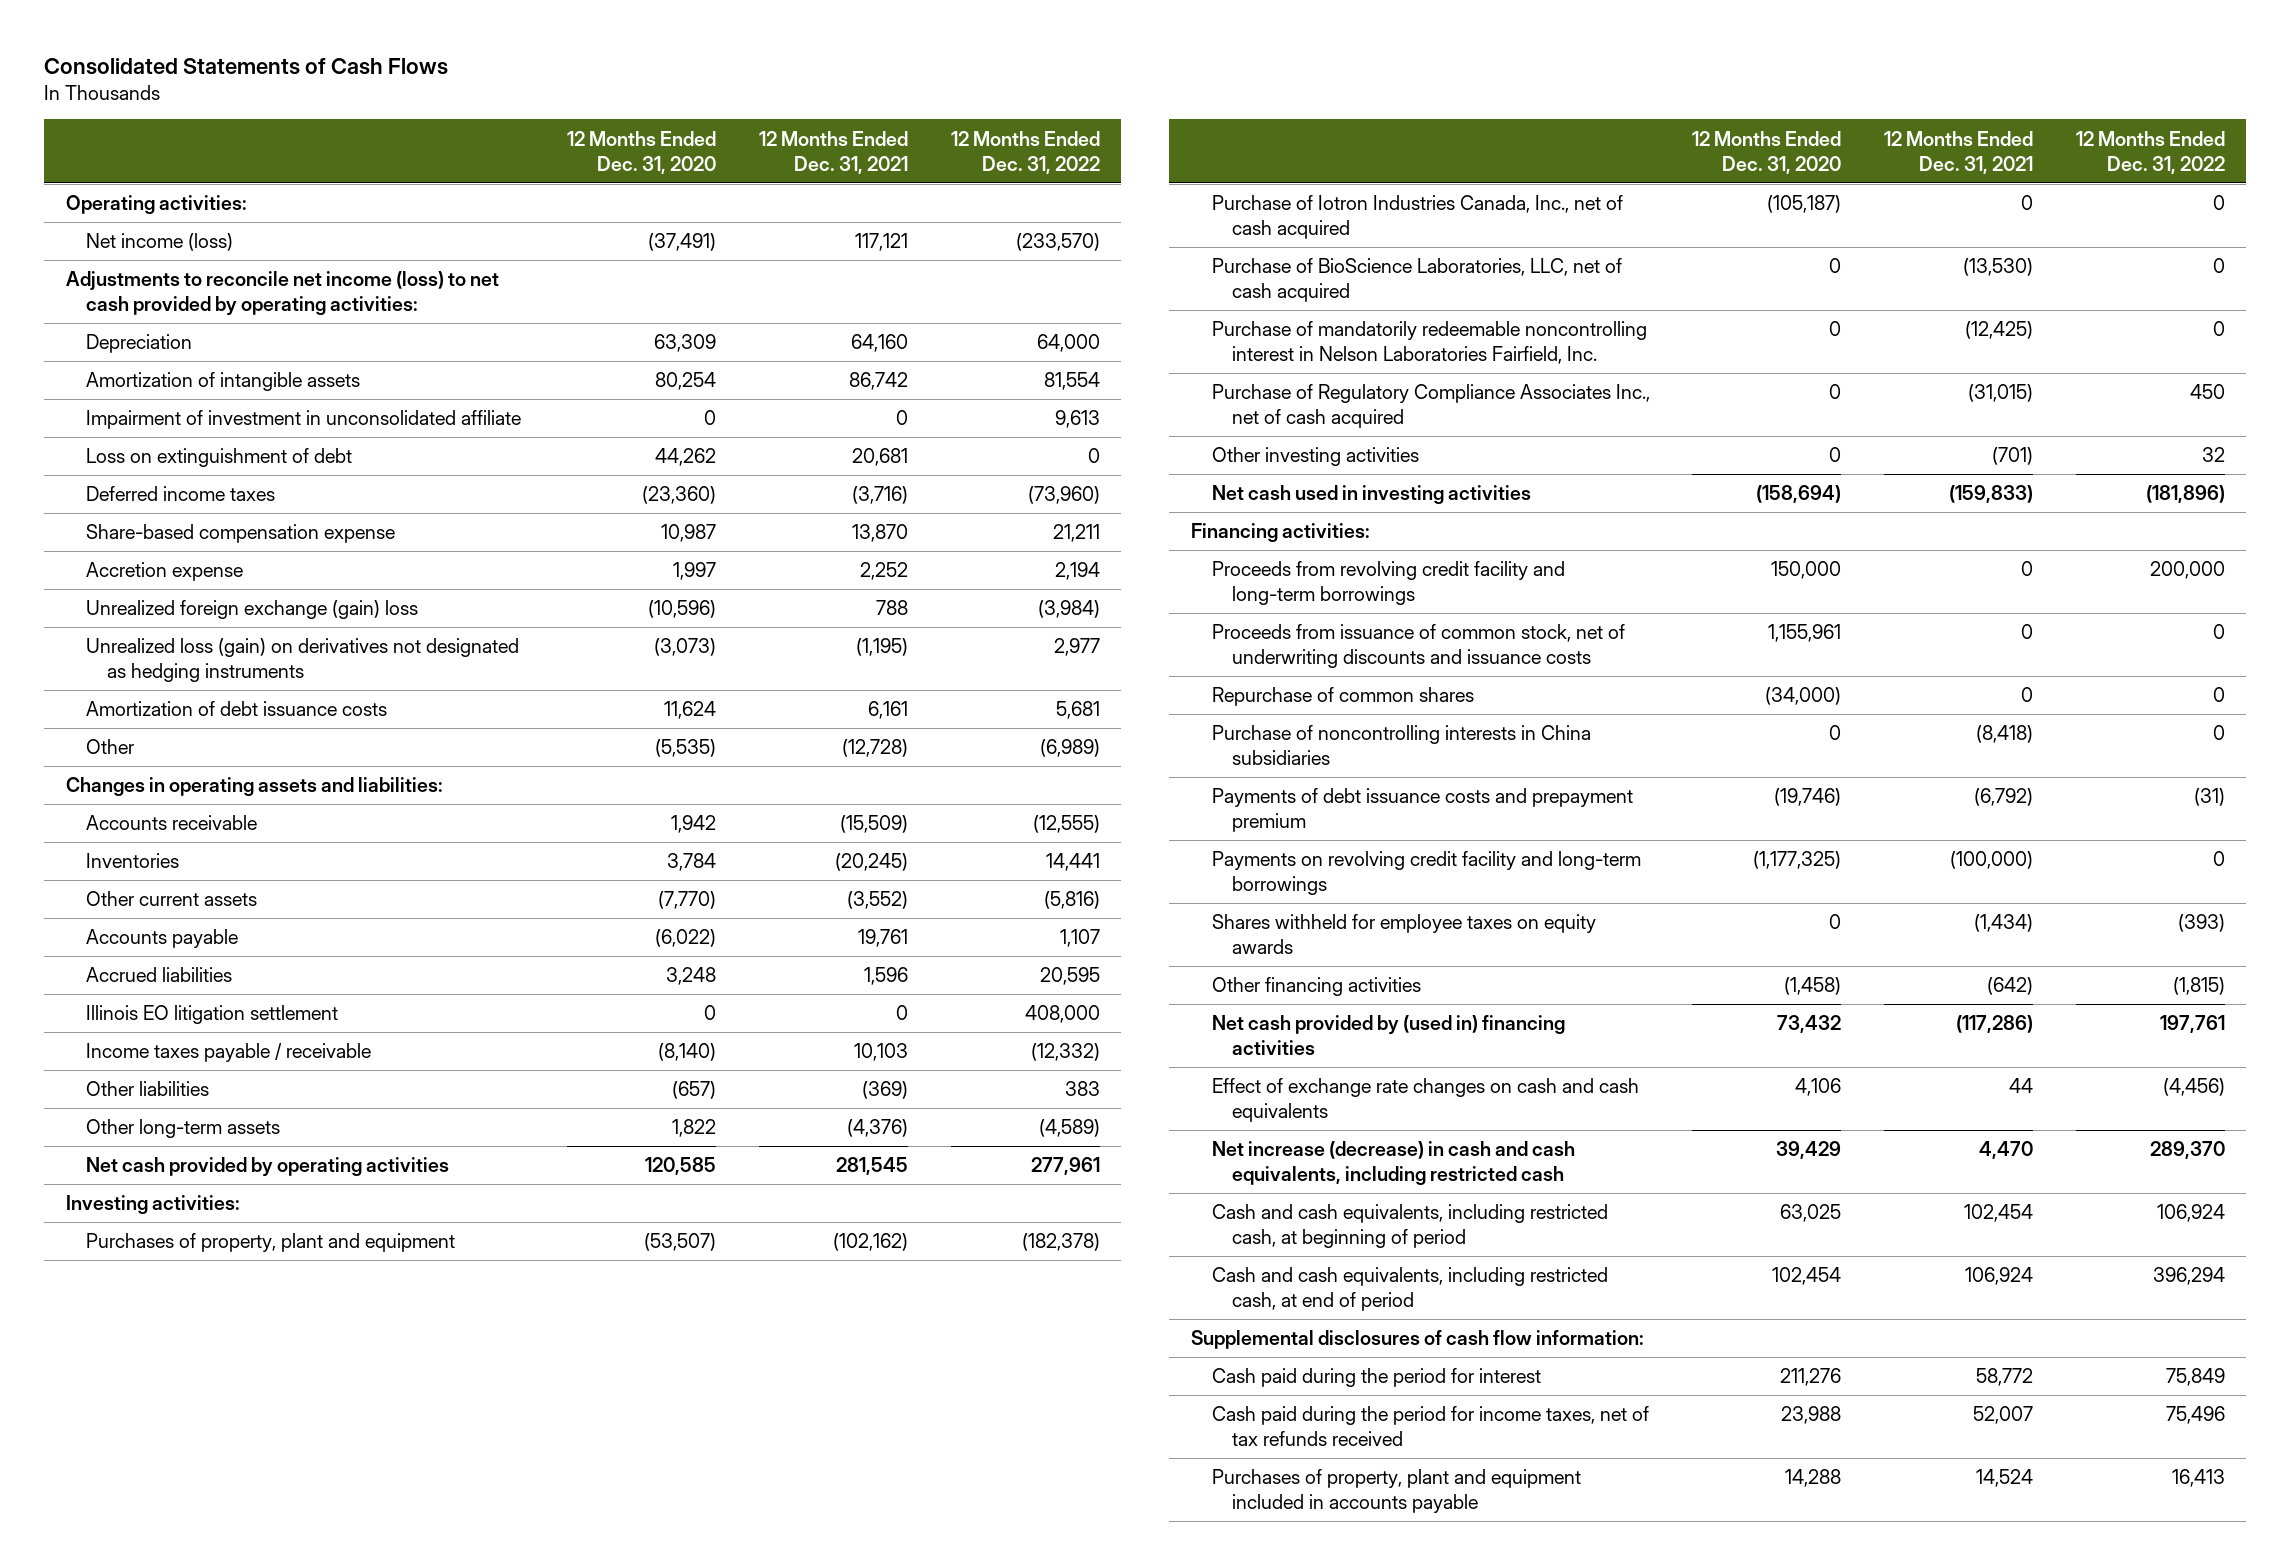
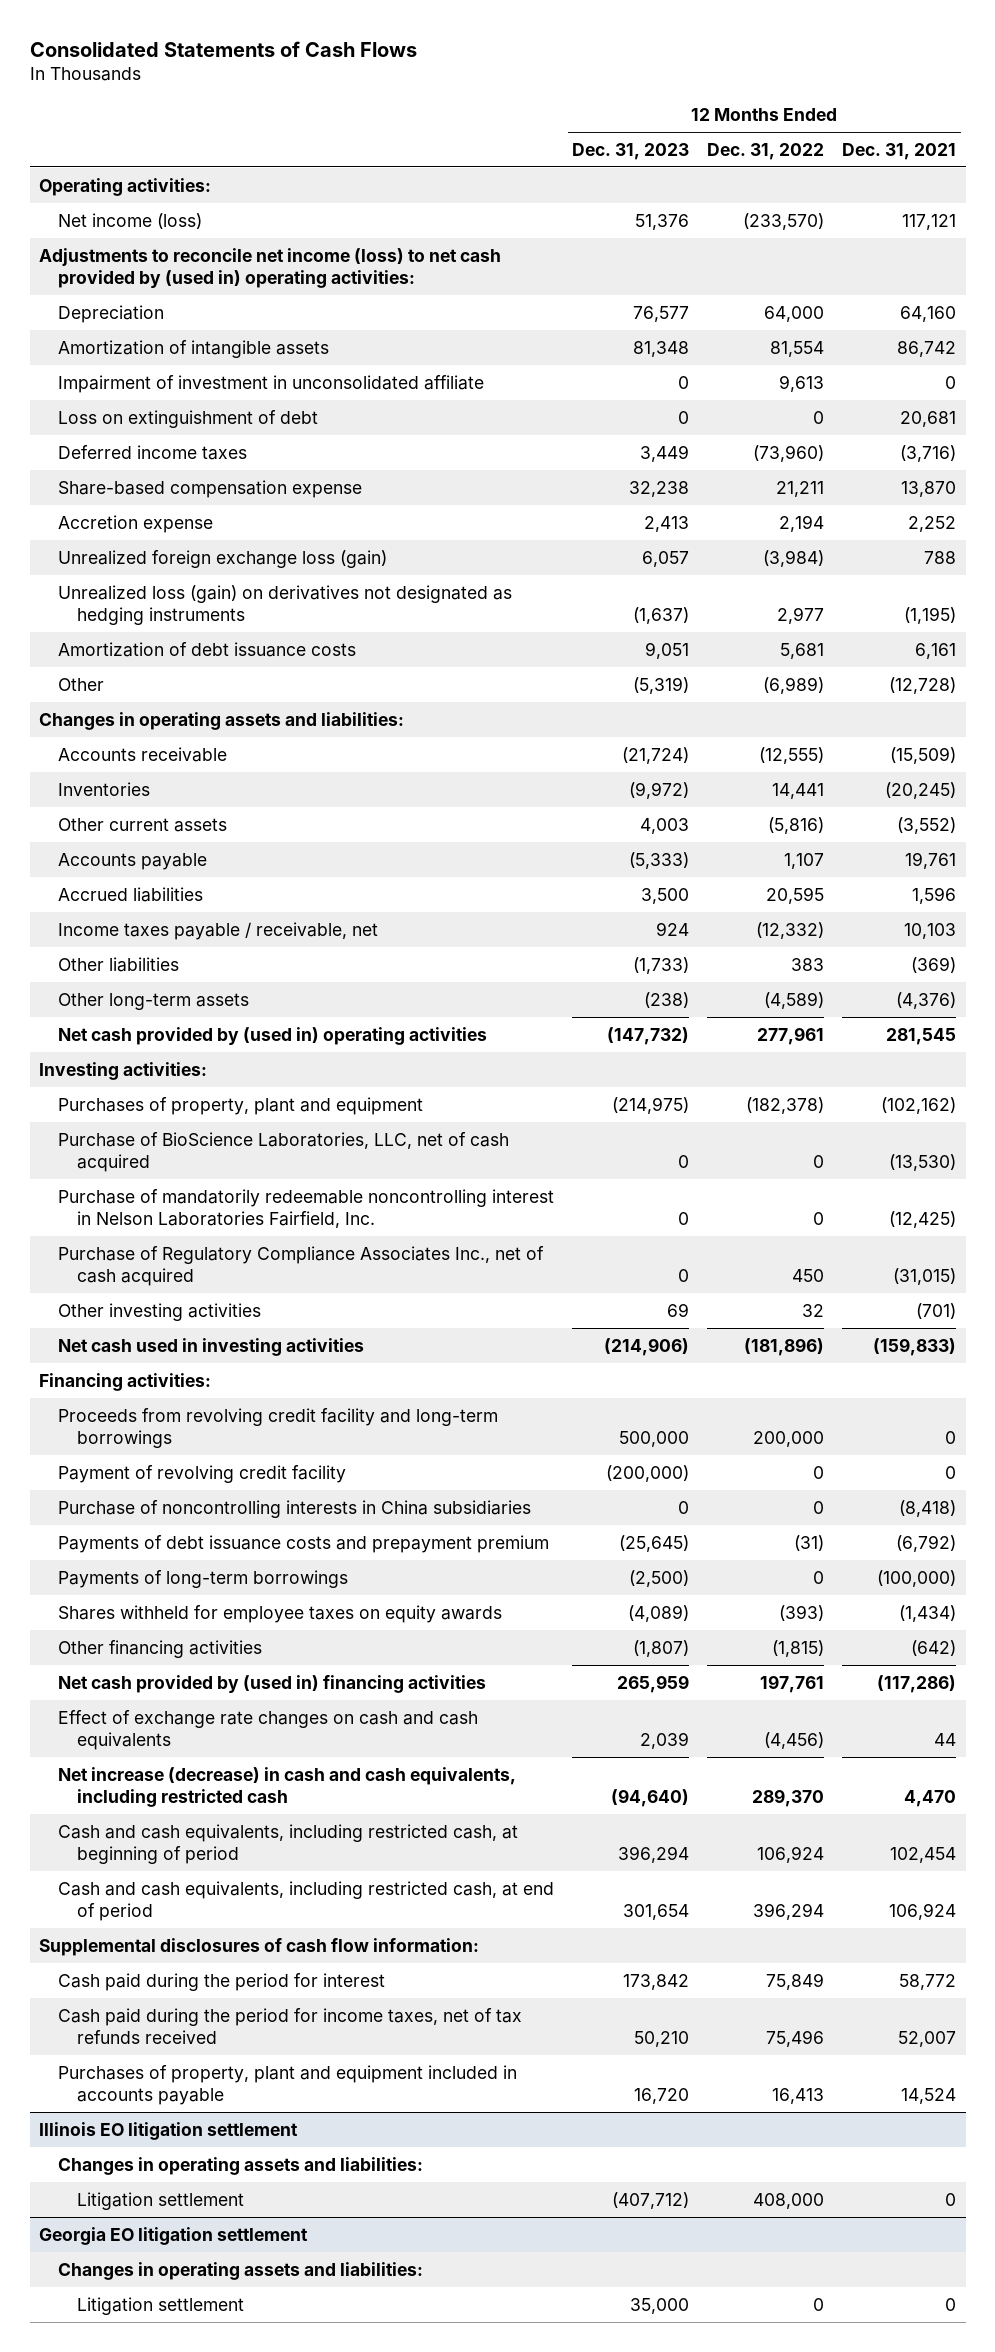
- | 12 Months Ended Dec. 31, 2020 | 12 Months Ended Dec. 31, 2021 | 12 Months Ended Dec. 31, 2022
+ | 12 Months Ended Dec. 31, 2023 | 12 Months Ended Dec. 31, 2022 | 12 Months Ended Dec. 31, 2021
- Adjustments to reconcile net income (loss) to net cash provided by operating activities:
+ Adjustments to reconcile net income (loss) to net cash provided by (used in) operating activities:
- Unrealized foreign exchange (gain) loss | (10,596) | 788 | (3,984)
+ Unrealized foreign exchange loss (gain) | 6,057 | (3,984) | 788
- Illinois EO litigation settlement | 0 | 0 | 408,000
- Income taxes payable / receivable | (8,140) | 10,103 | (12,332)
+ Income taxes payable / receivable, net | 924 | (12,332) | 10,103
- Net cash provided by operating activities | 120,585 | 281,545 | 277,961
+ Net cash provided by (used in) operating activities | (147,732) | 277,961 | 281,545
- Purchase of Iotron Industries Canada, Inc., net of cash acquired | (105,187) | 0 | 0
- Proceeds from issuance of common stock, net of underwriting discounts and issuance costs | 1,155,961 | 0 | 0
- Repurchase of common shares | (34,000) | 0 | 0
+ Payment of revolving credit facility | (200,000) | 0 | 0
- Payments on revolving credit facility and long-term borrowings | (1,177,325) | (100,000) | 0
+ Payments of long-term borrowings | (2,500) | 0 | (100,000)
+ Illinois EO litigation settlement
+ Changes in operating assets and liabilities:
+ Litigation settlement | (407,712) | 408,000 | 0
+ Georgia EO litigation settlement
+ Changes in operating assets and liabilities:
+ Litigation settlement | 35,000 | 0 | 0

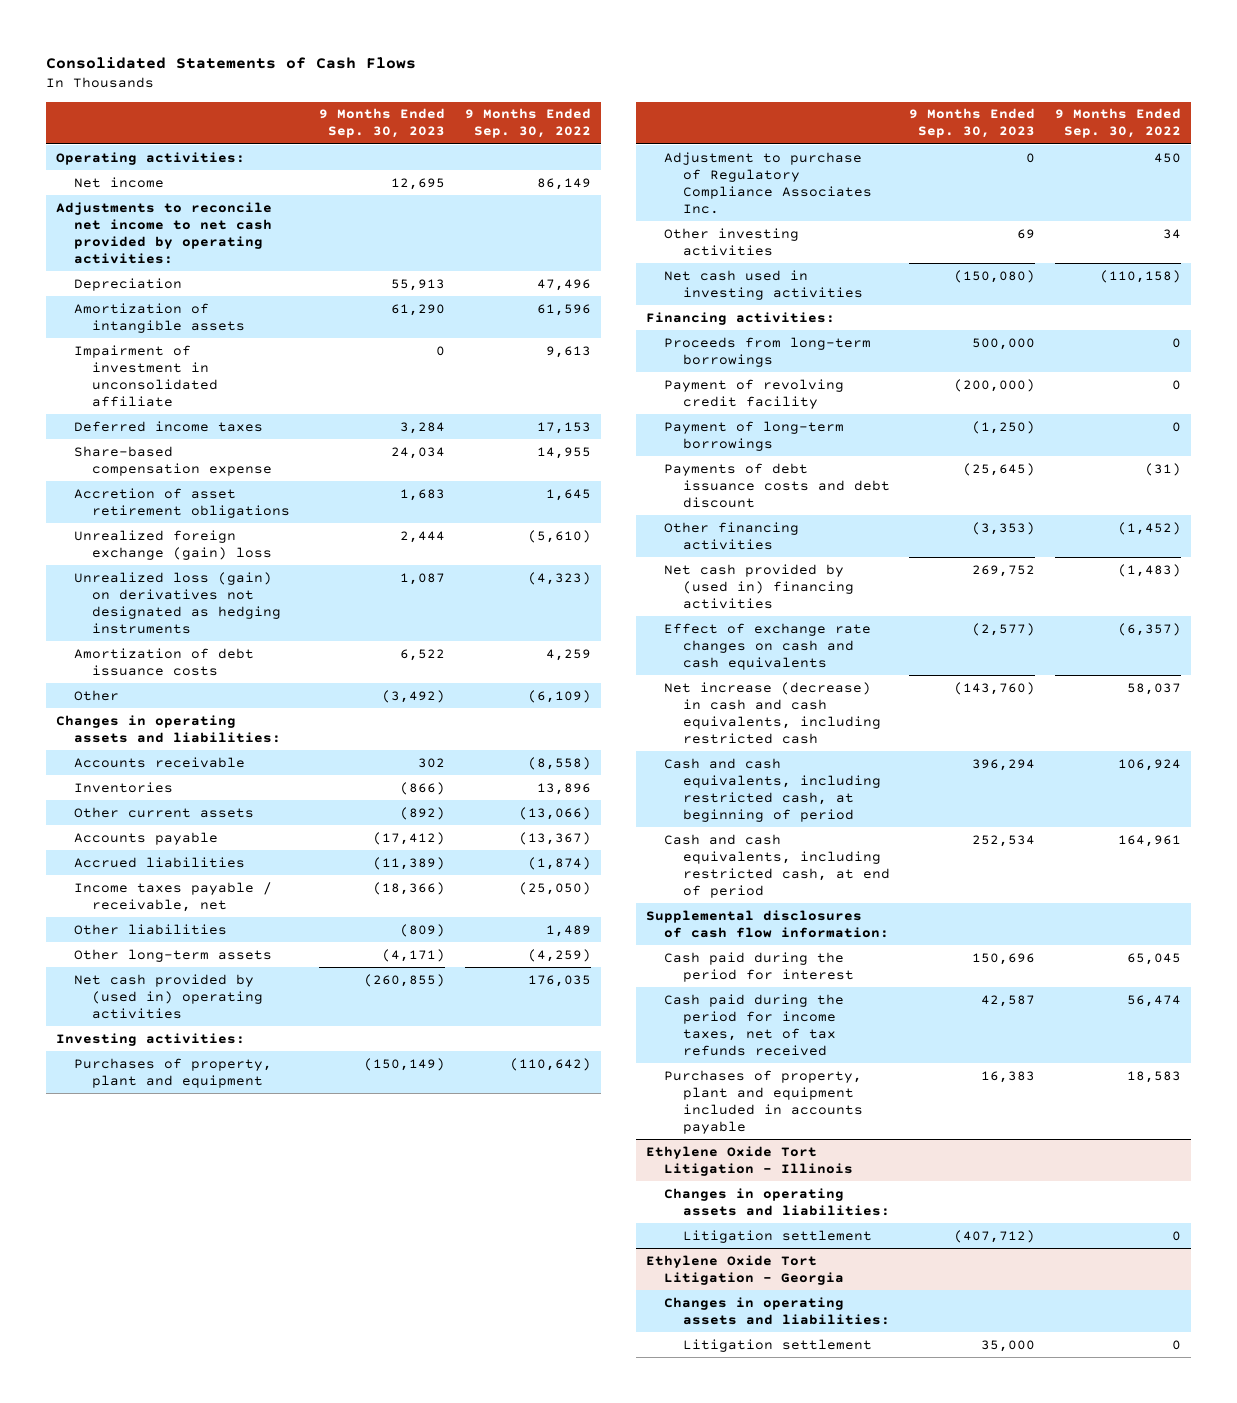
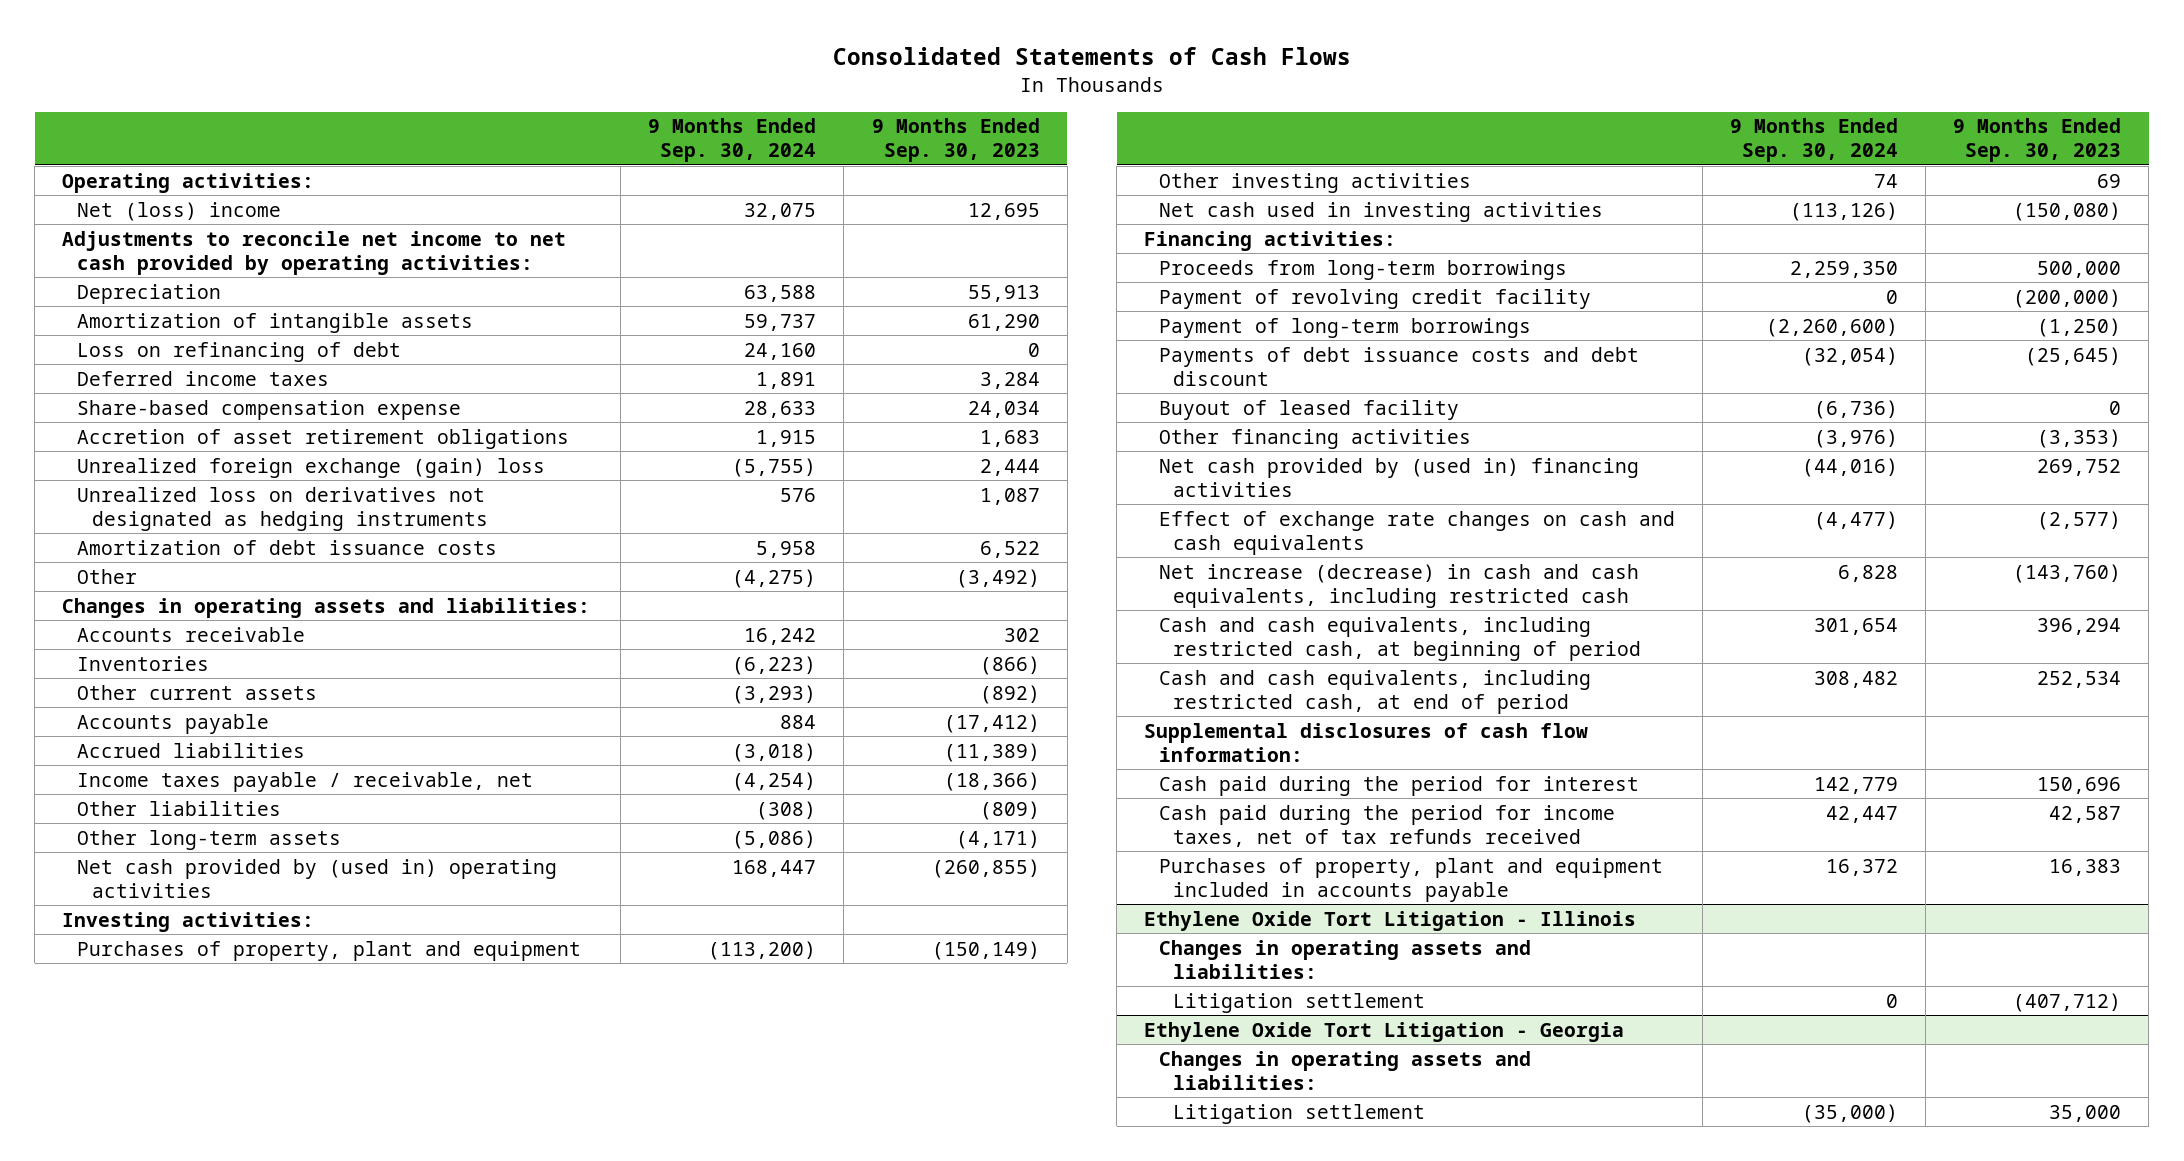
- | 9 Months Ended Sep. 30, 2023 | 9 Months Ended Sep. 30, 2022
+ | 9 Months Ended Sep. 30, 2024 | 9 Months Ended Sep. 30, 2023
- Net income | 12,695 | 86,149
+ Net (loss) income | 32,075 | 12,695
- Impairment of investment in unconsolidated affiliate | 0 | 9,613
+ Loss on refinancing of debt | 24,160 | 0
- Unrealized loss (gain) on derivatives not designated as hedging instruments | 1,087 | (4,323)
+ Unrealized loss on derivatives not designated as hedging instruments | 576 | 1,087
- Adjustment to purchase of Regulatory Compliance Associates Inc. | 0 | 450
+ Buyout of leased facility | (6,736) | 0

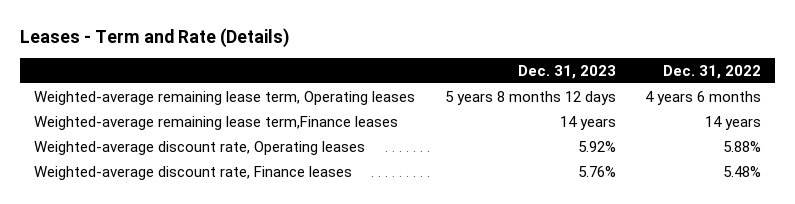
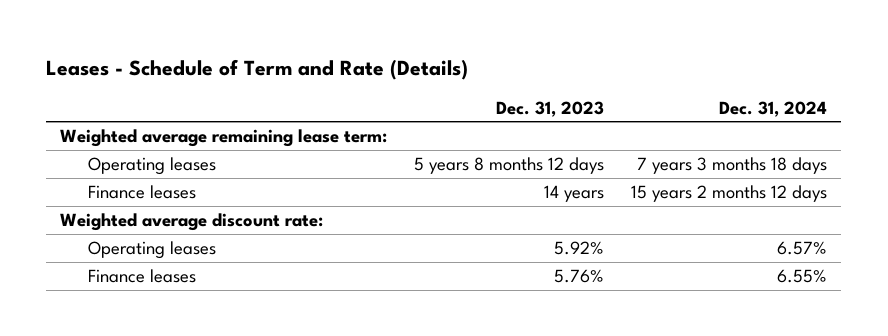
- Leases - Term and Rate (Details)
+ Leases - Schedule of Term and Rate (Details)
- | Dec. 31, 2023 | Dec. 31, 2022
+ | Dec. 31, 2023 | Dec. 31, 2024
- Weighted-average remaining lease term, Operating leases | 5 years 8 months 12 days | 4 years 6 months
- Weighted-average remaining lease term,Finance leases | 14 years | 14 years
- Weighted-average discount rate, Operating leases | 5.92% | 5.88%
- Weighted-average discount rate, Finance leases | 5.76% | 5.48%
+ Weighted average remaining lease term:
+ Operating leases | 5 years 8 months 12 days | 7 years 3 months 18 days
+ Finance leases | 14 years | 15 years 2 months 12 days
+ Weighted average discount rate:
+ Operating leases | 5.92% | 6.57%
+ Finance leases | 5.76% | 6.55%

